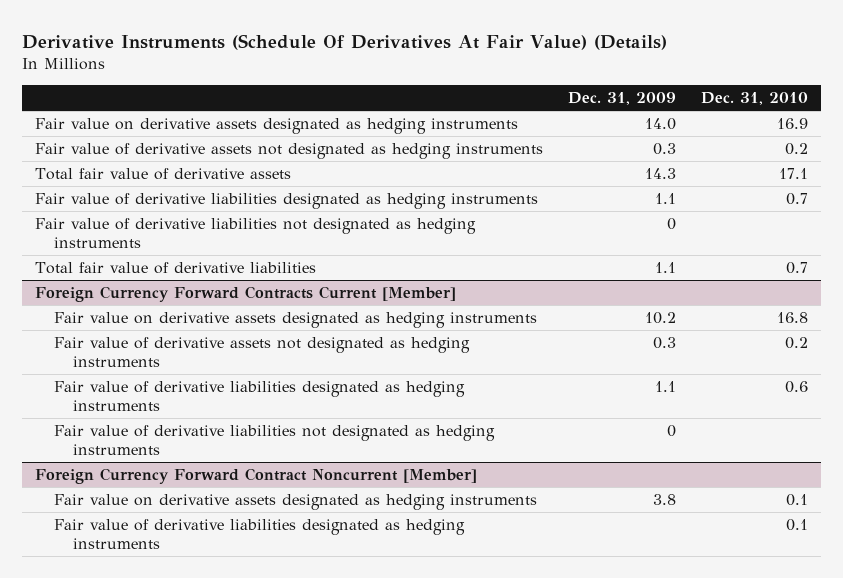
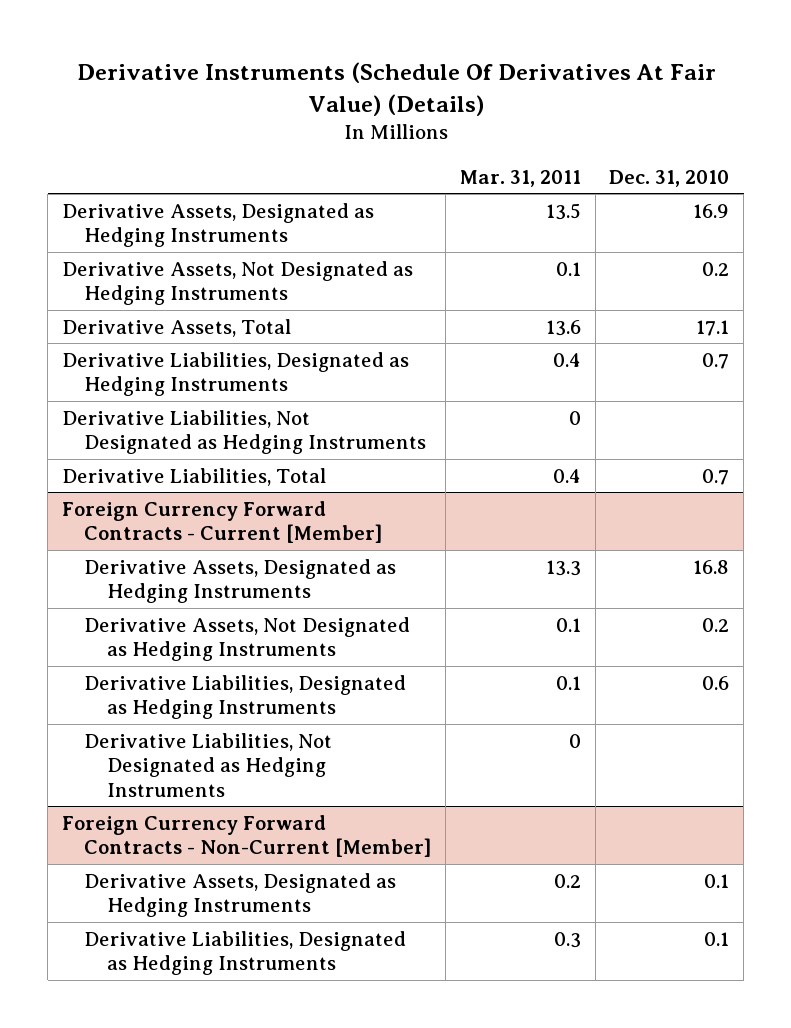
- | Dec. 31, 2009 | Dec. 31, 2010
+ | Mar. 31, 2011 | Dec. 31, 2010
- Fair value on derivative assets designated as hedging instruments | 14.0 | 16.9
- Fair value of derivative assets not designated as hedging instruments | 0.3 | 0.2
- Total fair value of derivative assets | 14.3 | 17.1
- Fair value of derivative liabilities designated as hedging instruments | 1.1 | 0.7
- Fair value of derivative liabilities not designated as hedging instruments | 0 |
- Total fair value of derivative liabilities | 1.1 | 0.7
- Foreign Currency Forward Contracts Current [Member]
- Fair value on derivative assets designated as hedging instruments | 10.2 | 16.8
- Fair value of derivative assets not designated as hedging instruments | 0.3 | 0.2
- Fair value of derivative liabilities designated as hedging instruments | 1.1 | 0.6
- Fair value of derivative liabilities not designated as hedging instruments | 0 |
- Foreign Currency Forward Contract Noncurrent [Member]
- Fair value on derivative assets designated as hedging instruments | 3.8 | 0.1
- Fair value of derivative liabilities designated as hedging instruments | | 0.1
+ Derivative Assets, Designated as Hedging Instruments | 13.5 | 16.9
+ Derivative Assets, Not Designated as Hedging Instruments | 0.1 | 0.2
+ Derivative Assets, Total | 13.6 | 17.1
+ Derivative Liabilities, Designated as Hedging Instruments | 0.4 | 0.7
+ Derivative Liabilities, Not Designated as Hedging Instruments | 0 |
+ Derivative Liabilities, Total | 0.4 | 0.7
+ Foreign Currency Forward Contracts - Current [Member]
+ Derivative Assets, Designated as Hedging Instruments | 13.3 | 16.8
+ Derivative Assets, Not Designated as Hedging Instruments | 0.1 | 0.2
+ Derivative Liabilities, Designated as Hedging Instruments | 0.1 | 0.6
+ Derivative Liabilities, Not Designated as Hedging Instruments | 0 |
+ Foreign Currency Forward Contracts - Non-Current [Member]
+ Derivative Assets, Designated as Hedging Instruments | 0.2 | 0.1
+ Derivative Liabilities, Designated as Hedging Instruments | 0.3 | 0.1

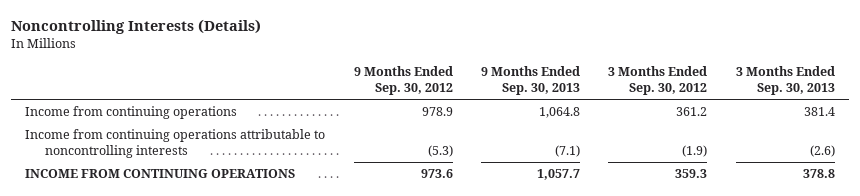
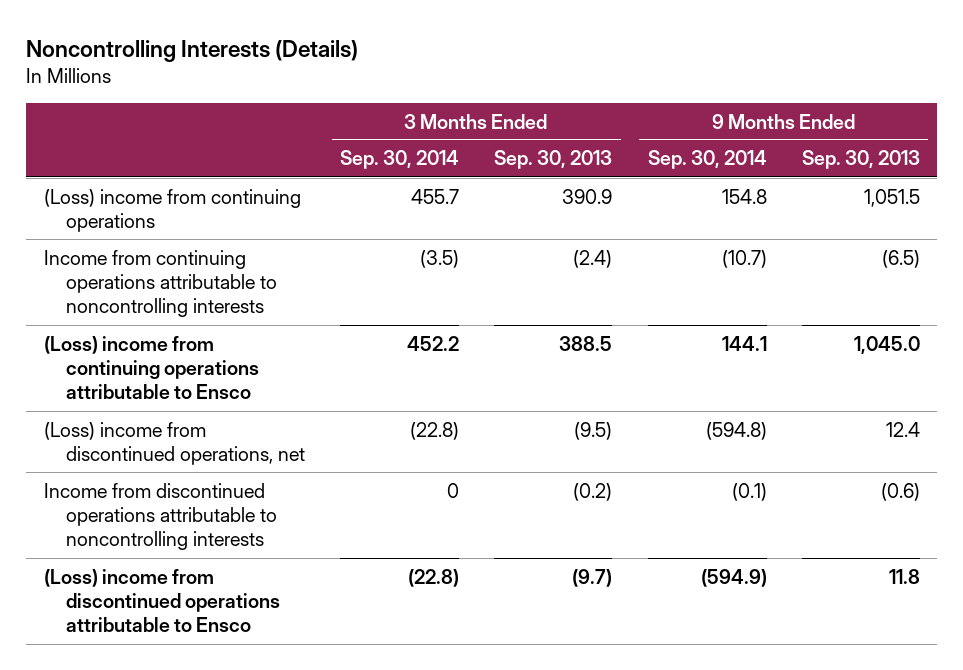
- | 9 Months Ended Sep. 30, 2012 | 9 Months Ended Sep. 30, 2013 | 3 Months Ended Sep. 30, 2012 | 3 Months Ended Sep. 30, 2013
+ | 3 Months Ended Sep. 30, 2014 | 3 Months Ended Sep. 30, 2013 | 9 Months Ended Sep. 30, 2014 | 9 Months Ended Sep. 30, 2013
- Income from continuing operations | 978.9 | 1,064.8 | 361.2 | 381.4
- Income from continuing operations attributable to noncontrolling interests | (5.3) | (7.1) | (1.9) | (2.6)
- INCOME FROM CONTINUING OPERATIONS | 973.6 | 1,057.7 | 359.3 | 378.8
+ (Loss) income from continuing operations | 455.7 | 390.9 | 154.8 | 1,051.5
+ Income from continuing operations attributable to noncontrolling interests | (3.5) | (2.4) | (10.7) | (6.5)
+ (Loss) income from continuing operations attributable to Ensco | 452.2 | 388.5 | 144.1 | 1,045.0
+ (Loss) income from discontinued operations, net | (22.8) | (9.5) | (594.8) | 12.4
+ Income from discontinued operations attributable to noncontrolling interests | 0 | (0.2) | (0.1) | (0.6)
+ (Loss) income from discontinued operations attributable to Ensco | (22.8) | (9.7) | (594.9) | 11.8

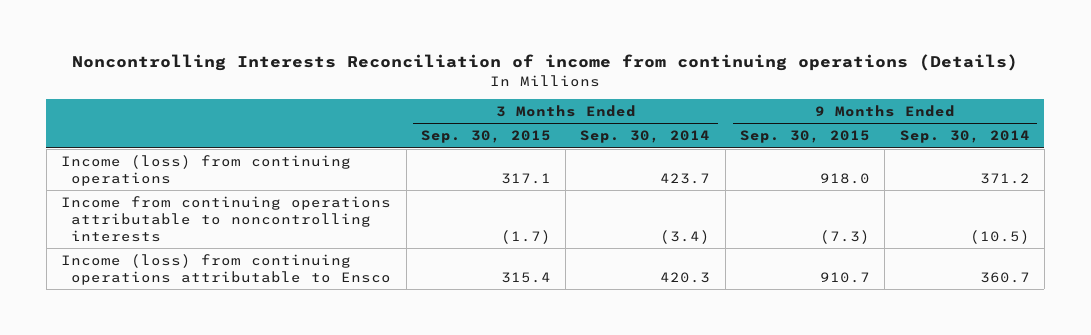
- Noncontrolling Interests (Details)
+ Noncontrolling Interests Reconciliation of income from continuing operations (Details)
- | 3 Months Ended Sep. 30, 2014 | 3 Months Ended Sep. 30, 2013 | 9 Months Ended Sep. 30, 2014 | 9 Months Ended Sep. 30, 2013
+ | 3 Months Ended Sep. 30, 2015 | 3 Months Ended Sep. 30, 2014 | 9 Months Ended Sep. 30, 2015 | 9 Months Ended Sep. 30, 2014
- (Loss) income from continuing operations | 455.7 | 390.9 | 154.8 | 1,051.5
- Income from continuing operations attributable to noncontrolling interests | (3.5) | (2.4) | (10.7) | (6.5)
- (Loss) income from continuing operations attributable to Ensco | 452.2 | 388.5 | 144.1 | 1,045.0
- (Loss) income from discontinued operations, net | (22.8) | (9.5) | (594.8) | 12.4
- Income from discontinued operations attributable to noncontrolling interests | 0 | (0.2) | (0.1) | (0.6)
- (Loss) income from discontinued operations attributable to Ensco | (22.8) | (9.7) | (594.9) | 11.8
+ Income (loss) from continuing operations | 317.1 | 423.7 | 918.0 | 371.2
+ Income from continuing operations attributable to noncontrolling interests | (1.7) | (3.4) | (7.3) | (10.5)
+ Income (loss) from continuing operations attributable to Ensco | 315.4 | 420.3 | 910.7 | 360.7

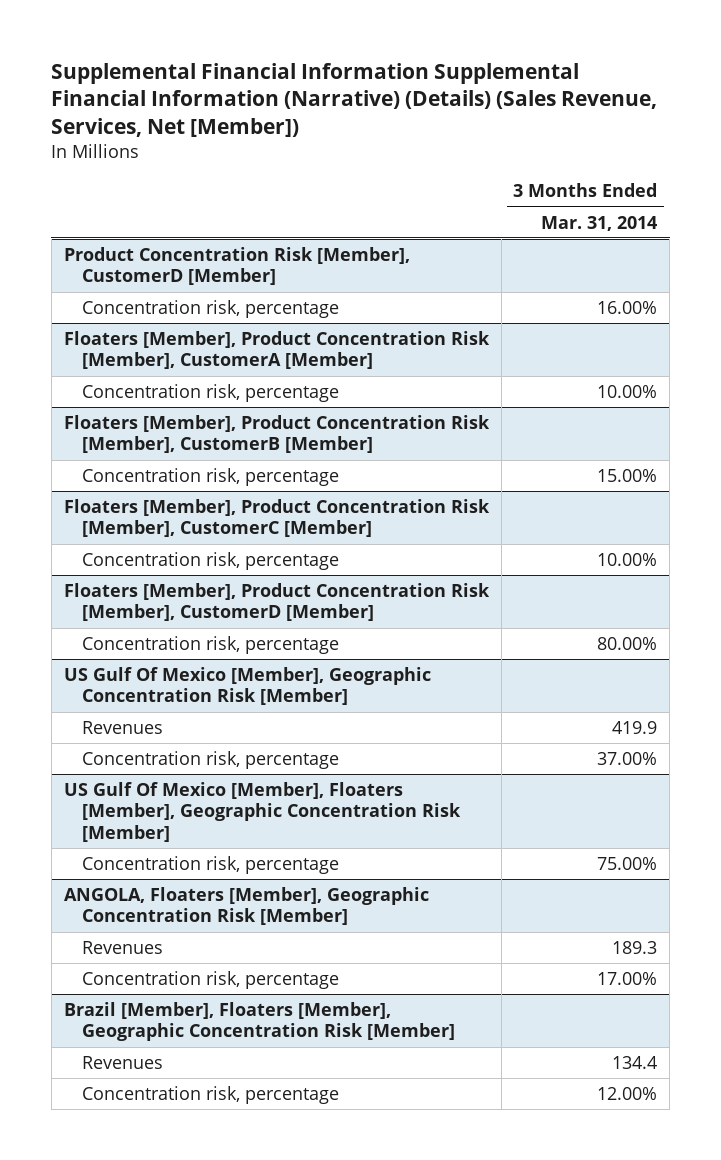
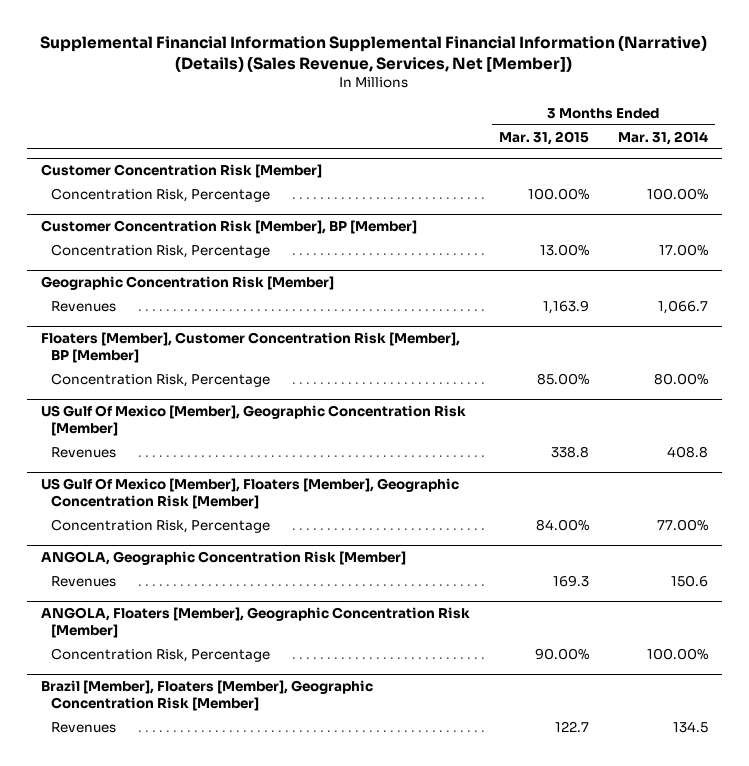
- | 3 Months Ended Mar. 31, 2014
+ | 3 Months Ended Mar. 31, 2015 | 3 Months Ended Mar. 31, 2014
- Product Concentration Risk [Member], CustomerD [Member]
- Concentration risk, percentage | 16.00%
- Floaters [Member], Product Concentration Risk [Member], CustomerA [Member]
- Concentration risk, percentage | 10.00%
- Floaters [Member], Product Concentration Risk [Member], CustomerB [Member]
- Concentration risk, percentage | 15.00%
- Floaters [Member], Product Concentration Risk [Member], CustomerC [Member]
- Concentration risk, percentage | 10.00%
- Floaters [Member], Product Concentration Risk [Member], CustomerD [Member]
- Concentration risk, percentage | 80.00%
+ Customer Concentration Risk [Member]
+ Concentration Risk, Percentage | 100.00% | 100.00%
+ Customer Concentration Risk [Member], BP [Member]
+ Concentration Risk, Percentage | 13.00% | 17.00%
+ Geographic Concentration Risk [Member]
+ Revenues | 1,163.9 | 1,066.7
+ Floaters [Member], Customer Concentration Risk [Member], BP [Member]
+ Concentration Risk, Percentage | 85.00% | 80.00%
@ US Gulf Of Mexico [Member], Geographic Concentration Risk [Member]
- Revenues | 419.9
- Concentration risk, percentage | 37.00%
+ Revenues | 338.8 | 408.8
@ US Gulf Of Mexico [Member], Floaters [Member], Geographic Concentration Risk [Member]
- Concentration risk, percentage | 75.00%
+ Concentration Risk, Percentage | 84.00% | 77.00%
+ ANGOLA, Geographic Concentration Risk [Member]
+ Revenues | 169.3 | 150.6
@ ANGOLA, Floaters [Member], Geographic Concentration Risk [Member]
- Revenues | 189.3
- Concentration risk, percentage | 17.00%
+ Concentration Risk, Percentage | 90.00% | 100.00%
@ Brazil [Member], Floaters [Member], Geographic Concentration Risk [Member]
- Revenues | 134.4
- Concentration risk, percentage | 12.00%
+ Revenues | 122.7 | 134.5

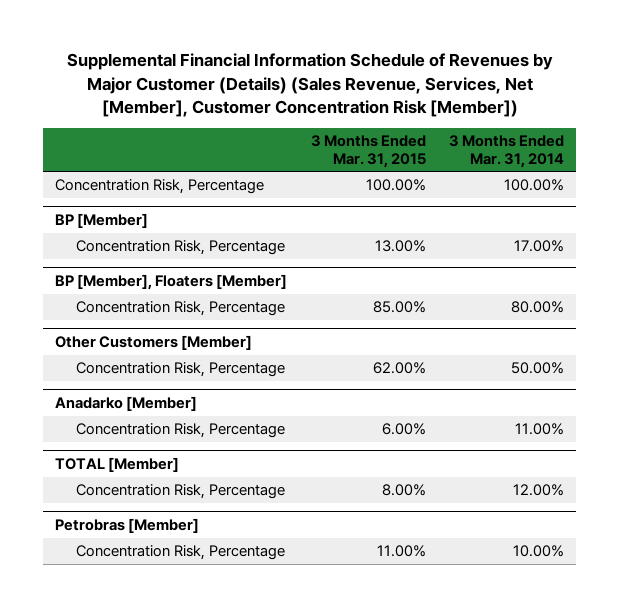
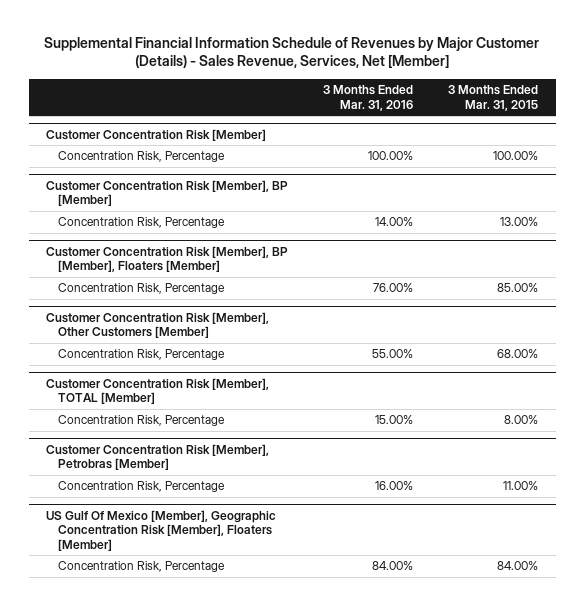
- Supplemental Financial Information Schedule of Revenues by Major Customer (Details) (Sales Revenue, Services, Net [Member], Customer Concentration Risk [Member])
+ Supplemental Financial Information Schedule of Revenues by Major Customer (Details) - Sales Revenue, Services, Net [Member]
- | 3 Months Ended Mar. 31, 2015 | 3 Months Ended Mar. 31, 2014
+ | 3 Months Ended Mar. 31, 2016 | 3 Months Ended Mar. 31, 2015
+ Customer Concentration Risk [Member]
- BP [Member]
+ Customer Concentration Risk [Member], BP [Member]
- BP [Member], Floaters [Member]
+ Customer Concentration Risk [Member], BP [Member], Floaters [Member]
- Other Customers [Member]
- Concentration Risk, Percentage | 62.00% | 50.00%
- Anadarko [Member]
- Concentration Risk, Percentage | 6.00% | 11.00%
- TOTAL [Member]
+ Customer Concentration Risk [Member], Other Customers [Member]
+ Concentration Risk, Percentage | 55.00% | 68.00%
+ Customer Concentration Risk [Member], TOTAL [Member]
- Petrobras [Member]
+ Customer Concentration Risk [Member], Petrobras [Member]
+ US Gulf Of Mexico [Member], Geographic Concentration Risk [Member], Floaters [Member]
+ Concentration Risk, Percentage | 84.00% | 84.00%

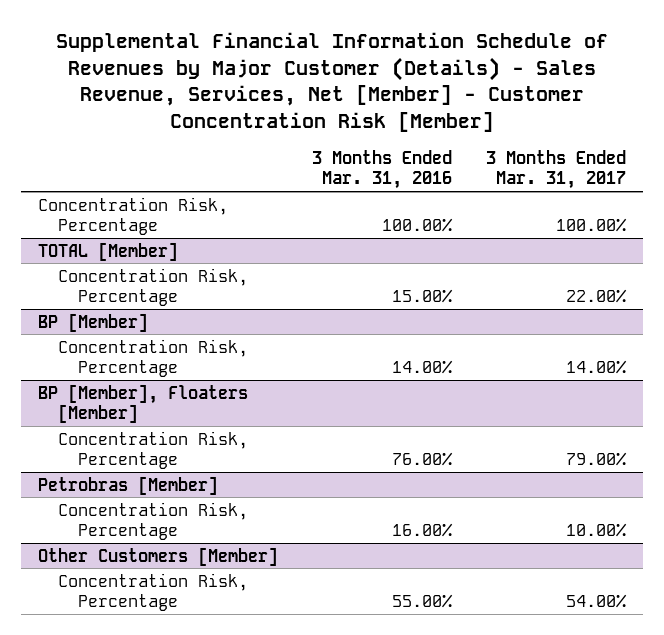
- Supplemental Financial Information Schedule of Revenues by Major Customer (Details) - Sales Revenue, Services, Net [Member]
+ Supplemental Financial Information Schedule of Revenues by Major Customer (Details) - Sales Revenue, Services, Net [Member] - Customer Concentration Risk [Member]
- | 3 Months Ended Mar. 31, 2016 | 3 Months Ended Mar. 31, 2015
+ | 3 Months Ended Mar. 31, 2016 | 3 Months Ended Mar. 31, 2017
- Customer Concentration Risk [Member]
- Customer Concentration Risk [Member], BP [Member]
+ TOTAL [Member]
+ Concentration Risk, Percentage | 15.00% | 22.00%
+ BP [Member]
- Customer Concentration Risk [Member], BP [Member], Floaters [Member]
+ BP [Member], Floaters [Member]
- Customer Concentration Risk [Member], Other Customers [Member]
- Concentration Risk, Percentage | 55.00% | 68.00%
- Customer Concentration Risk [Member], TOTAL [Member]
- Concentration Risk, Percentage | 15.00% | 8.00%
- Customer Concentration Risk [Member], Petrobras [Member]
+ Petrobras [Member]
- US Gulf Of Mexico [Member], Geographic Concentration Risk [Member], Floaters [Member]
- Concentration Risk, Percentage | 84.00% | 84.00%
+ Other Customers [Member]
+ Concentration Risk, Percentage | 55.00% | 54.00%

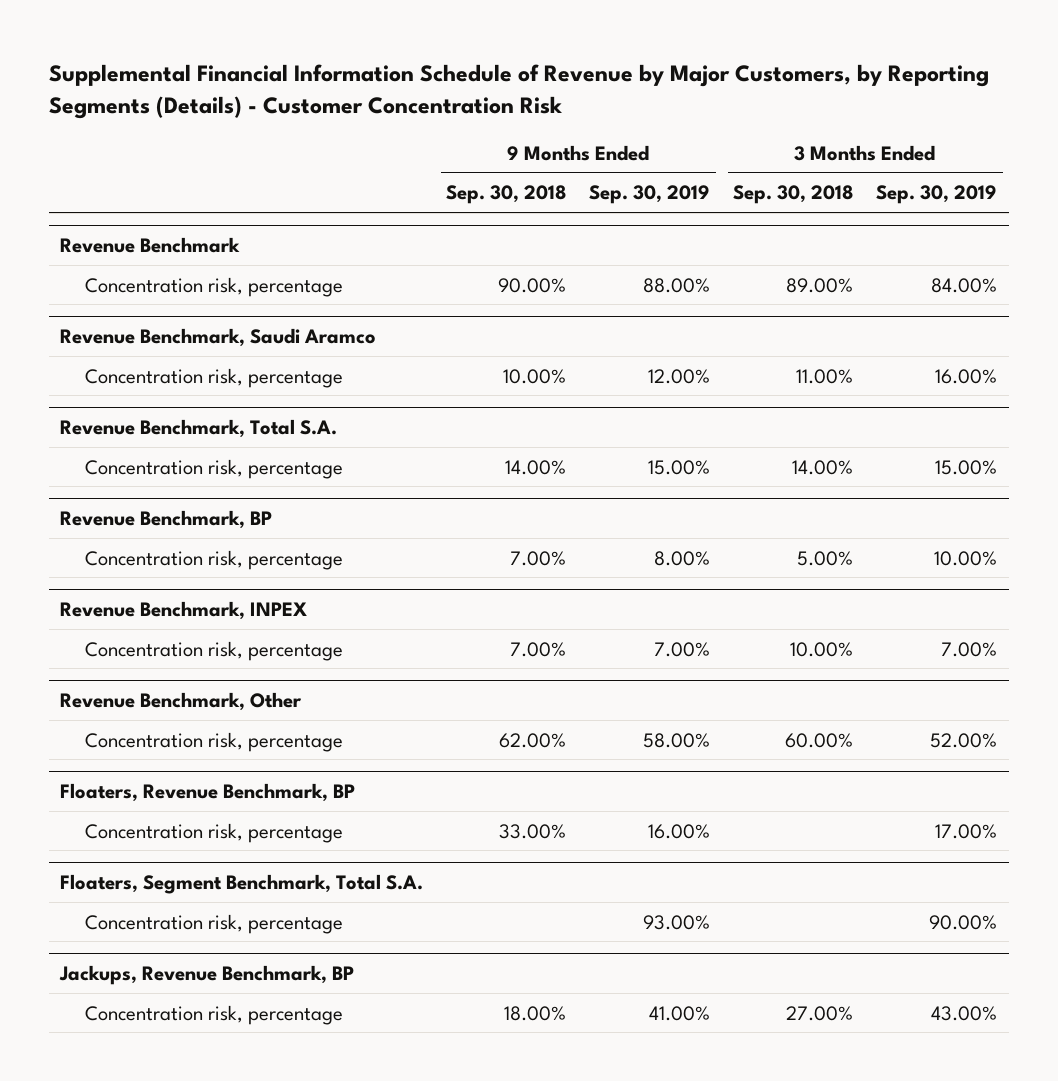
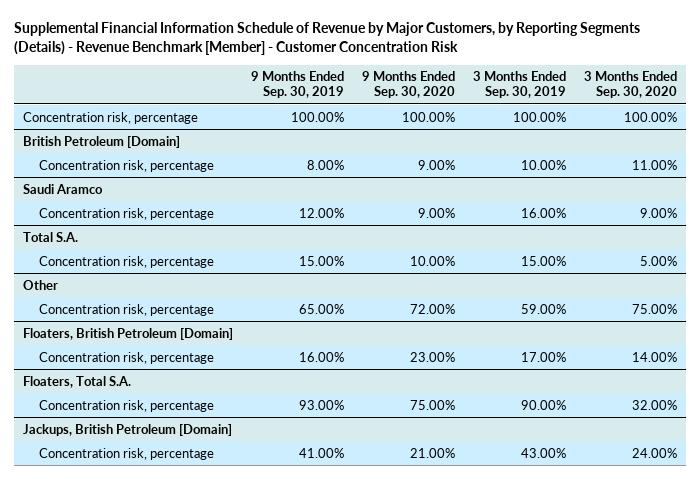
- Supplemental Financial Information Schedule of Revenue by Major Customers, by Reporting Segments (Details) - Customer Concentration Risk
+ Supplemental Financial Information Schedule of Revenue by Major Customers, by Reporting Segments (Details) - Revenue Benchmark [Member] - Customer Concentration Risk
- | 9 Months Ended Sep. 30, 2018 | 9 Months Ended Sep. 30, 2019 | 3 Months Ended Sep. 30, 2018 | 3 Months Ended Sep. 30, 2019
+ | 9 Months Ended Sep. 30, 2019 | 9 Months Ended Sep. 30, 2020 | 3 Months Ended Sep. 30, 2019 | 3 Months Ended Sep. 30, 2020
- Revenue Benchmark
- Concentration risk, percentage | 90.00% | 88.00% | 89.00% | 84.00%
- Revenue Benchmark, Saudi Aramco
+ Concentration risk, percentage | 100.00% | 100.00% | 100.00% | 100.00%
+ British Petroleum [Domain]
+ Concentration risk, percentage | 8.00% | 9.00% | 10.00% | 11.00%
+ Saudi Aramco
- Revenue Benchmark, Total S.A.
+ Total S.A.
- Revenue Benchmark, BP
- Concentration risk, percentage | 7.00% | 8.00% | 5.00% | 10.00%
- Revenue Benchmark, INPEX
- Concentration risk, percentage | 7.00% | 7.00% | 10.00% | 7.00%
- Revenue Benchmark, Other
- Concentration risk, percentage | 62.00% | 58.00% | 60.00% | 52.00%
- Floaters, Revenue Benchmark, BP
+ Other
+ Concentration risk, percentage | 65.00% | 72.00% | 59.00% | 75.00%
+ Floaters, British Petroleum [Domain]
- Floaters, Segment Benchmark, Total S.A.
+ Floaters, Total S.A.
- Jackups, Revenue Benchmark, BP
+ Jackups, British Petroleum [Domain]

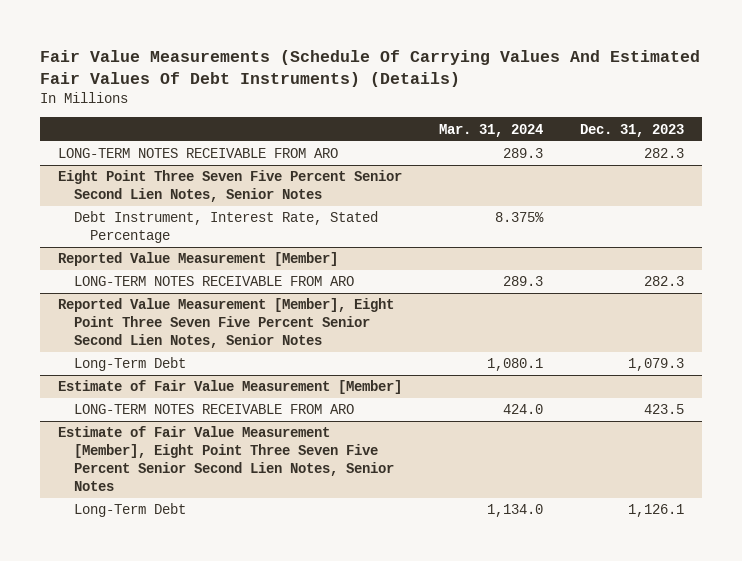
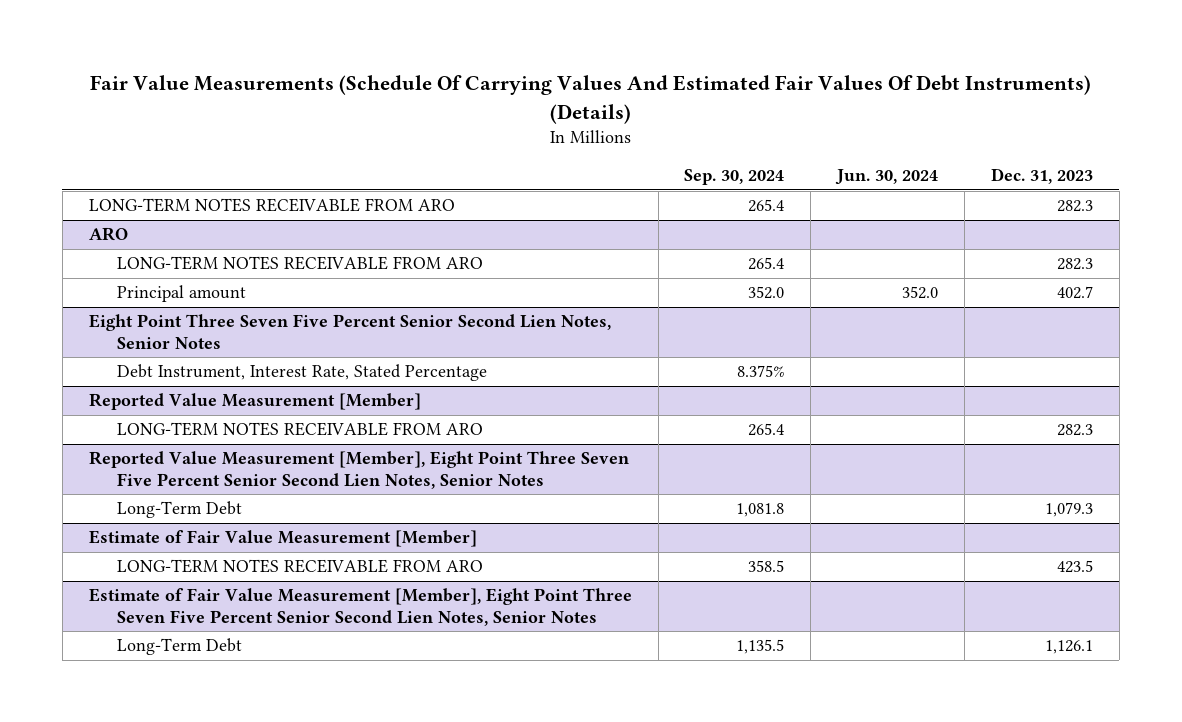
- | Mar. 31, 2024 | Dec. 31, 2023
+ | Sep. 30, 2024 | Jun. 30, 2024 | Dec. 31, 2023
+ ARO
+ LONG-TERM NOTES RECEIVABLE FROM ARO | 265.4 | | 282.3
+ Principal amount | 352.0 | 352.0 | 402.7

